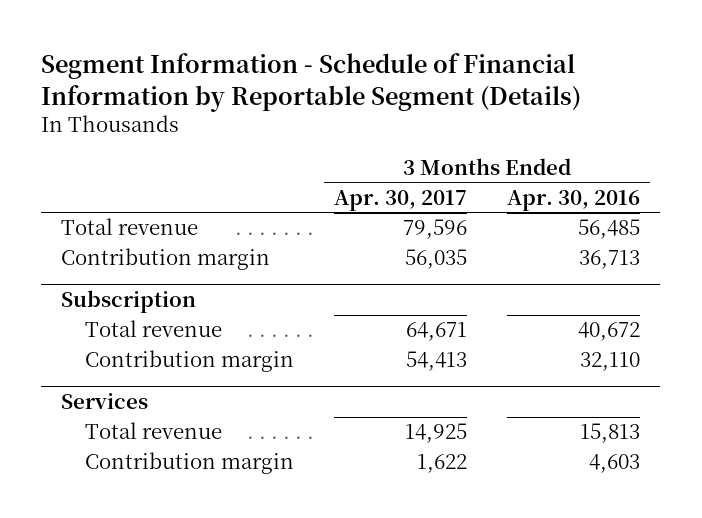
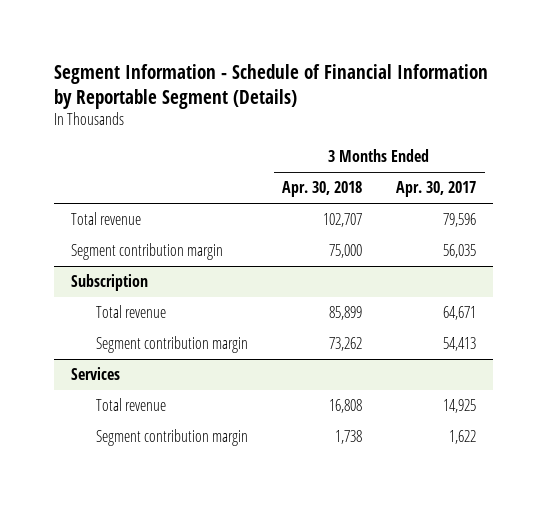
- | 3 Months Ended Apr. 30, 2017 | 3 Months Ended Apr. 30, 2016
+ | 3 Months Ended Apr. 30, 2018 | 3 Months Ended Apr. 30, 2017
- Contribution margin | 56,035 | 36,713
+ Segment contribution margin | 75,000 | 56,035
@ Subscription
- Contribution margin | 54,413 | 32,110
+ Segment contribution margin | 73,262 | 54,413
@ Services
- Contribution margin | 1,622 | 4,603
+ Segment contribution margin | 1,738 | 1,622

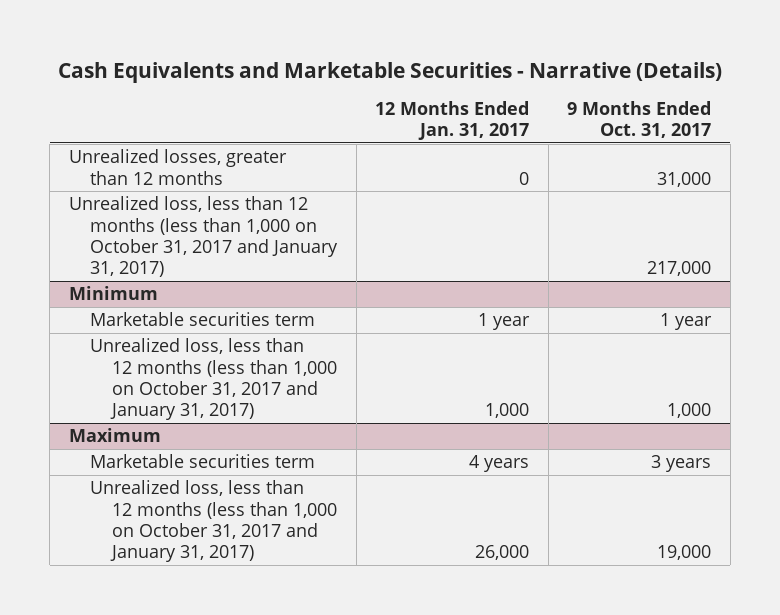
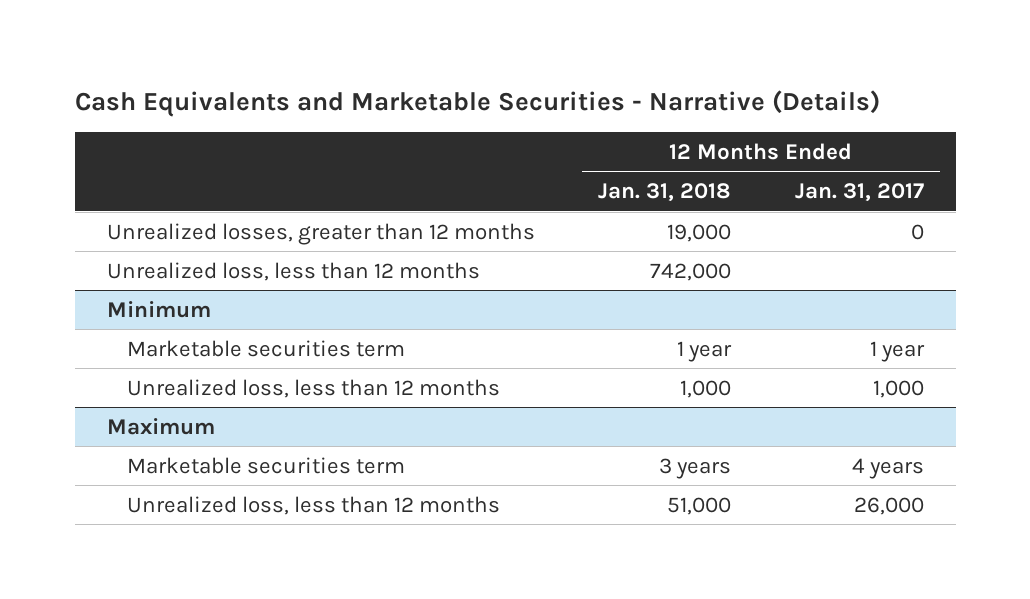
- | 12 Months Ended Jan. 31, 2017 | 9 Months Ended Oct. 31, 2017
+ | 12 Months Ended Jan. 31, 2018 | 12 Months Ended Jan. 31, 2017
- Unrealized loss, less than 12 months (less than 1,000 on October 31, 2017 and January 31, 2017) | | 217,000
+ Unrealized loss, less than 12 months | 742,000 |
@ Minimum
- Unrealized loss, less than 12 months (less than 1,000 on October 31, 2017 and January 31, 2017) | 1,000 | 1,000
+ Unrealized loss, less than 12 months | 1,000 | 1,000
@ Maximum
- Unrealized loss, less than 12 months (less than 1,000 on October 31, 2017 and January 31, 2017) | 26,000 | 19,000
+ Unrealized loss, less than 12 months | 51,000 | 26,000

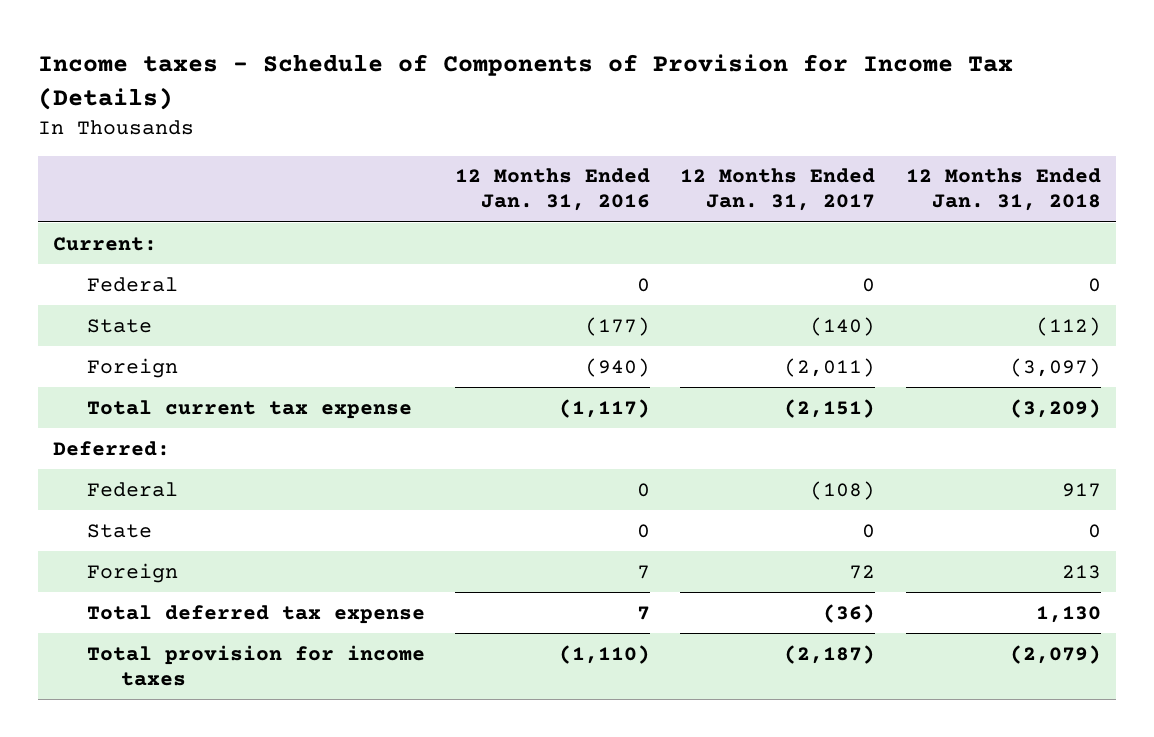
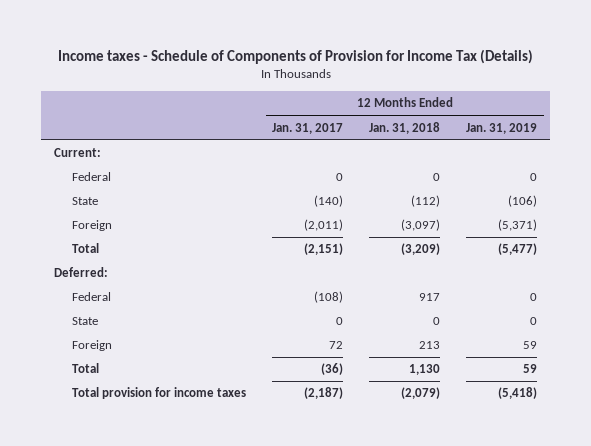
- | 12 Months Ended Jan. 31, 2016 | 12 Months Ended Jan. 31, 2017 | 12 Months Ended Jan. 31, 2018
+ | 12 Months Ended Jan. 31, 2017 | 12 Months Ended Jan. 31, 2018 | 12 Months Ended Jan. 31, 2019
- Total current tax expense | (1,117) | (2,151) | (3,209)
+ Total | (2,151) | (3,209) | (5,477)
- Total deferred tax expense | 7 | (36) | 1,130
+ Total | (36) | 1,130 | 59

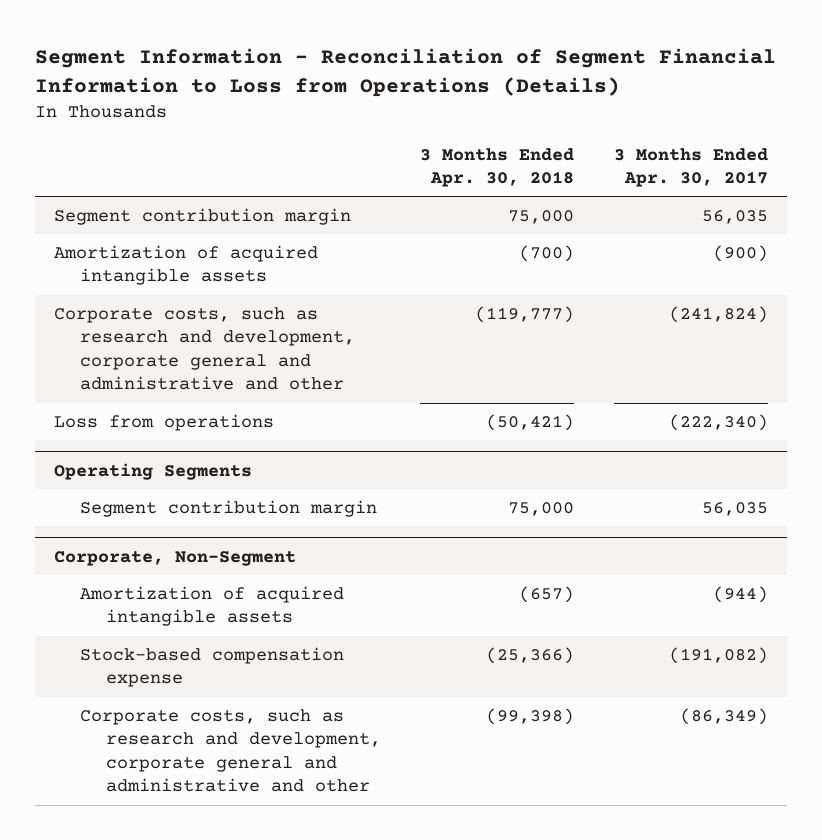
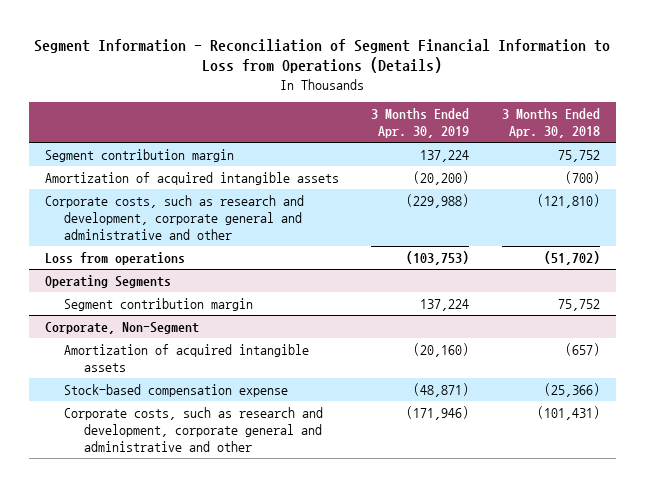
- | 3 Months Ended Apr. 30, 2018 | 3 Months Ended Apr. 30, 2017
+ | 3 Months Ended Apr. 30, 2019 | 3 Months Ended Apr. 30, 2018
- Segment contribution margin | 75,000 | 56,035
+ Segment contribution margin | 137,224 | 75,752
- Corporate costs, such as research and development, corporate general and administrative and other | (119,777) | (241,824)
- Loss from operations | (50,421) | (222,340)
+ Corporate costs, such as research and development, corporate general and administrative and other | (229,988) | (121,810)
+ Loss from operations | (103,753) | (51,702)
@ Operating Segments
- Segment contribution margin | 75,000 | 56,035
+ Segment contribution margin | 137,224 | 75,752
@ Corporate, Non-Segment
- Corporate costs, such as research and development, corporate general and administrative and other | (99,398) | (86,349)
+ Corporate costs, such as research and development, corporate general and administrative and other | (171,946) | (101,431)

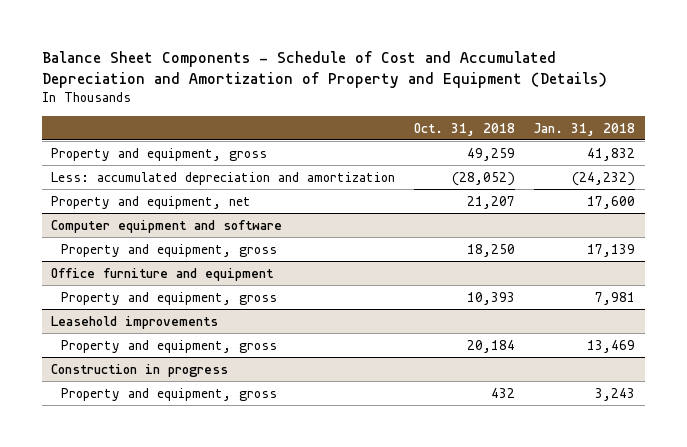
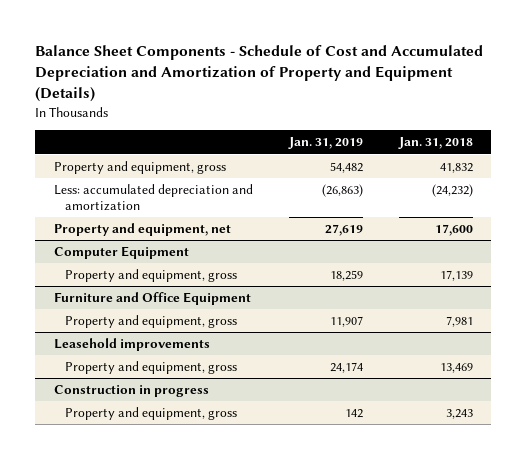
- | Oct. 31, 2018 | Jan. 31, 2018
+ | Jan. 31, 2019 | Jan. 31, 2018
- Computer equipment and software
+ Computer Equipment
- Office furniture and equipment
+ Furniture and Office Equipment

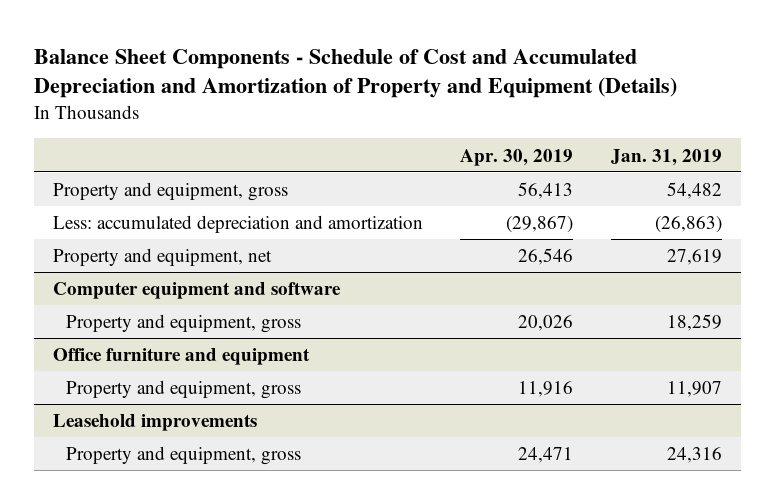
- | Jan. 31, 2019 | Jan. 31, 2018
+ | Apr. 30, 2019 | Jan. 31, 2019
- Computer Equipment
+ Computer equipment and software
- Furniture and Office Equipment
+ Office furniture and equipment
@ Leasehold improvements
- Property and equipment, gross | 24,174 | 13,469
- Construction in progress
- Property and equipment, gross | 142 | 3,243
@ Leasehold improvements
+ Property and equipment, gross | 24,471 | 24,316

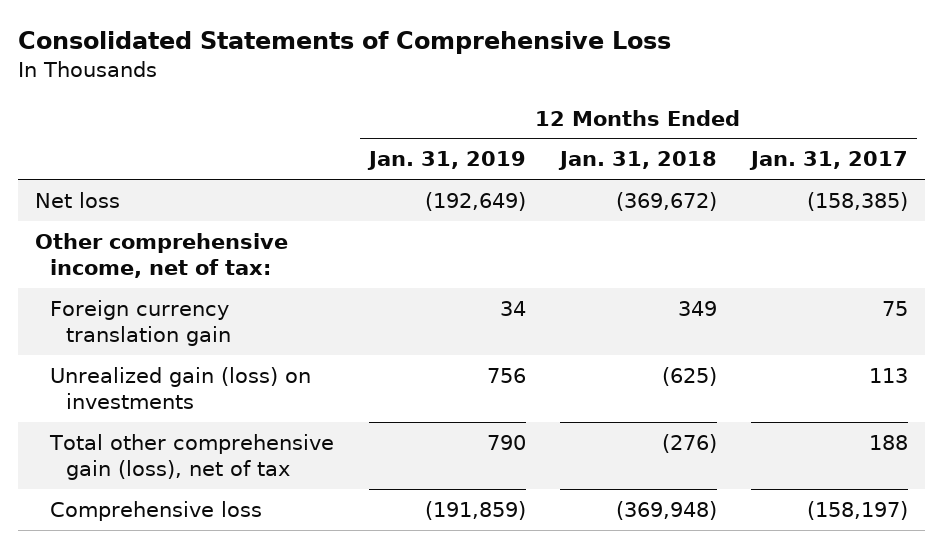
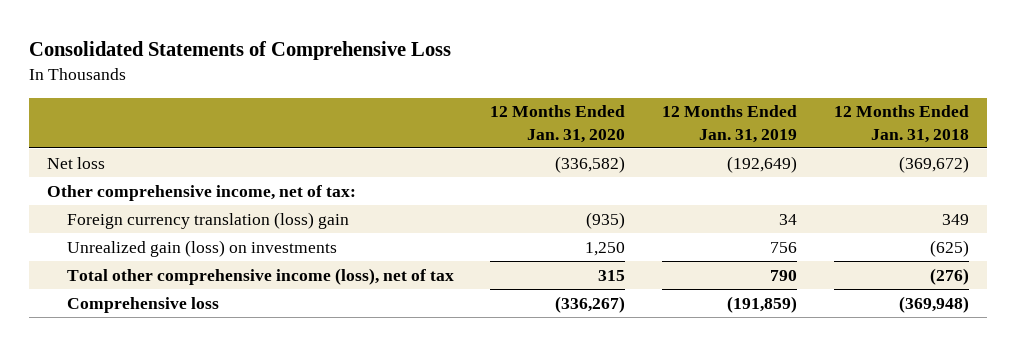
- | 12 Months Ended Jan. 31, 2019 | 12 Months Ended Jan. 31, 2018 | 12 Months Ended Jan. 31, 2017
+ | 12 Months Ended Jan. 31, 2020 | 12 Months Ended Jan. 31, 2019 | 12 Months Ended Jan. 31, 2018
- Foreign currency translation gain | 34 | 349 | 75
+ Foreign currency translation (loss) gain | (935) | 34 | 349
- Total other comprehensive gain (loss), net of tax | 790 | (276) | 188
+ Total other comprehensive income (loss), net of tax | 315 | 790 | (276)

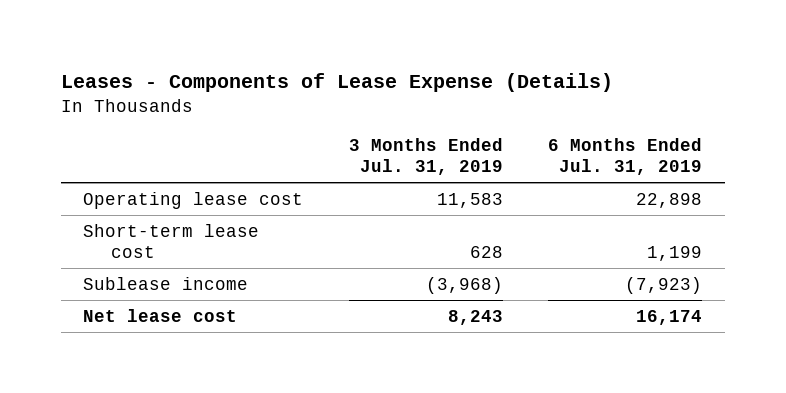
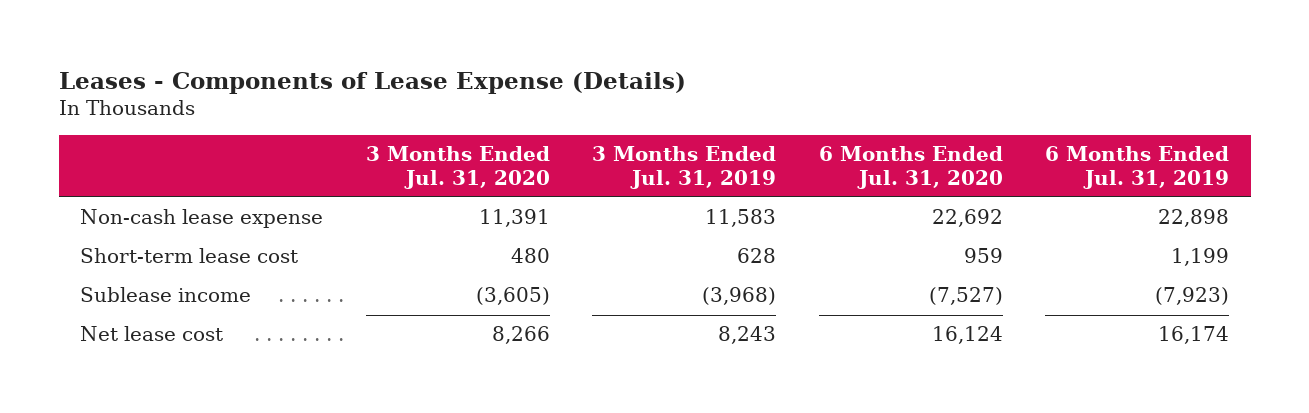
- | 3 Months Ended Jul. 31, 2019 | 6 Months Ended Jul. 31, 2019
+ | 3 Months Ended Jul. 31, 2020 | 3 Months Ended Jul. 31, 2019 | 6 Months Ended Jul. 31, 2020 | 6 Months Ended Jul. 31, 2019
- Operating lease cost | 11,583 | 22,898
+ Non-cash lease expense | 11,391 | 11,583 | 22,692 | 22,898

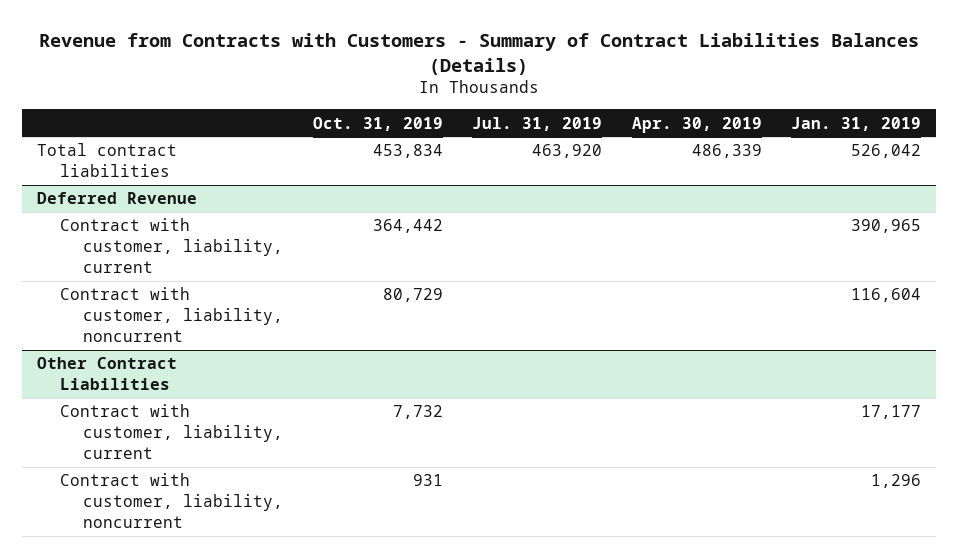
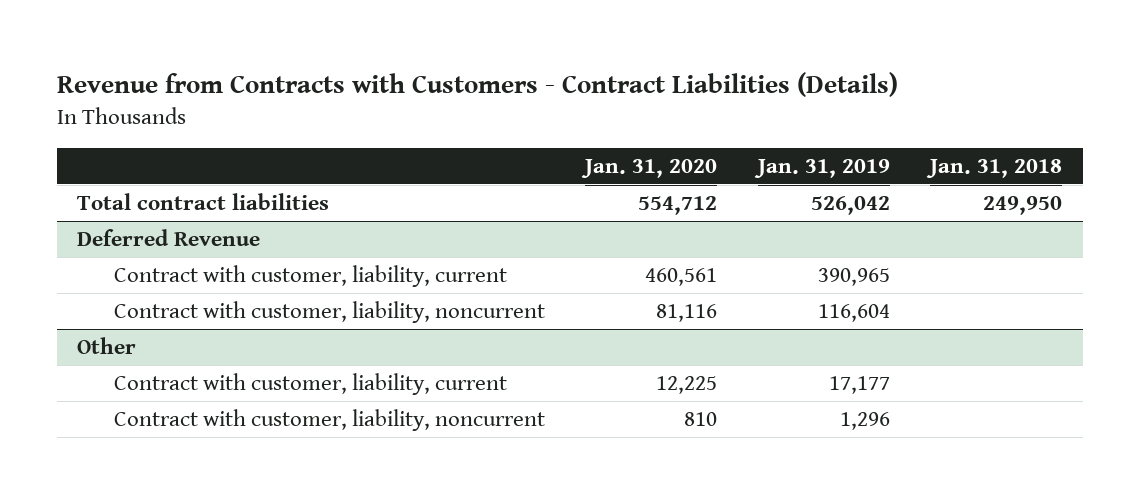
- Revenue from Contracts with Customers - Summary of Contract Liabilities Balances (Details)
+ Revenue from Contracts with Customers - Contract Liabilities (Details)
- | Oct. 31, 2019 | Jul. 31, 2019 | Apr. 30, 2019 | Jan. 31, 2019
+ | Jan. 31, 2020 | Jan. 31, 2019 | Jan. 31, 2018
- Other Contract Liabilities
+ Other

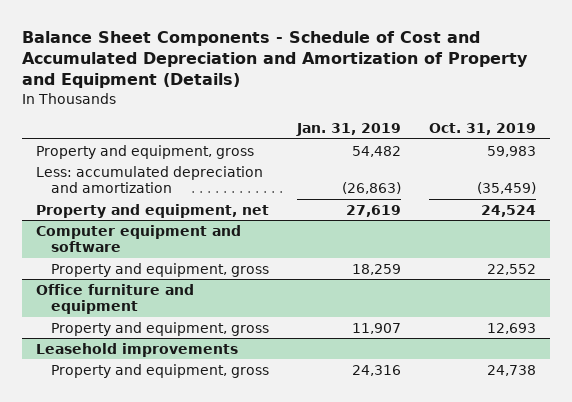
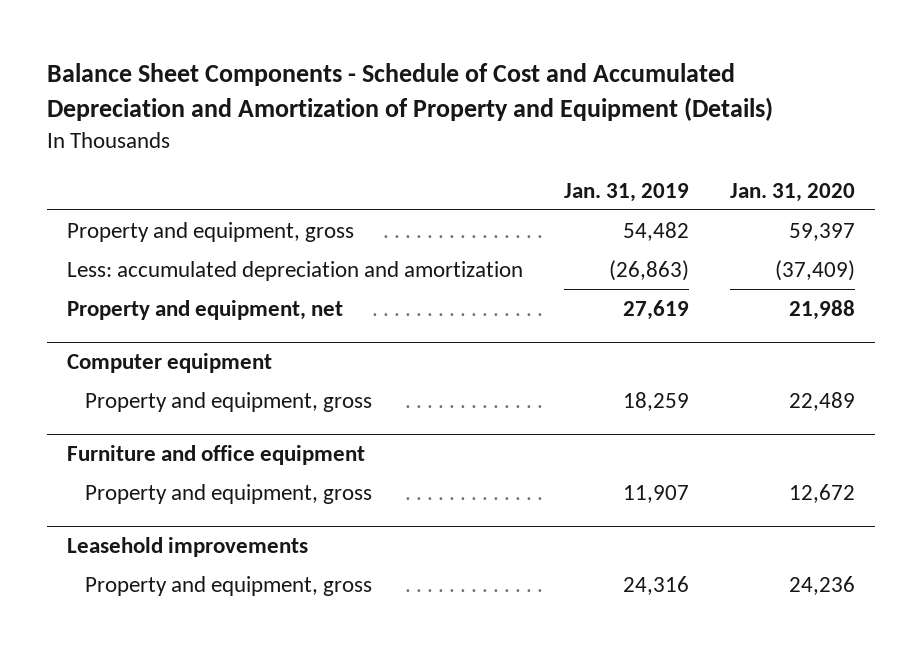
- | Jan. 31, 2019 | Oct. 31, 2019
+ | Jan. 31, 2019 | Jan. 31, 2020
- Computer equipment and software
+ Computer equipment
- Office furniture and equipment
+ Furniture and office equipment

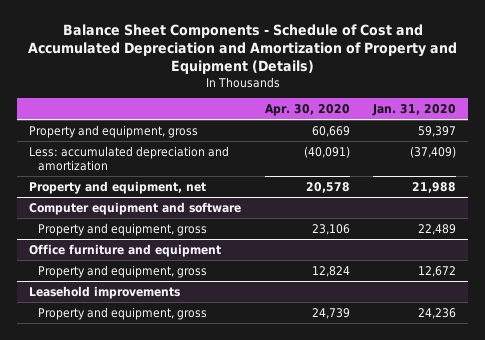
- | Jan. 31, 2019 | Jan. 31, 2020
+ | Apr. 30, 2020 | Jan. 31, 2020
- Computer equipment
+ Computer equipment and software
- Furniture and office equipment
+ Office furniture and equipment

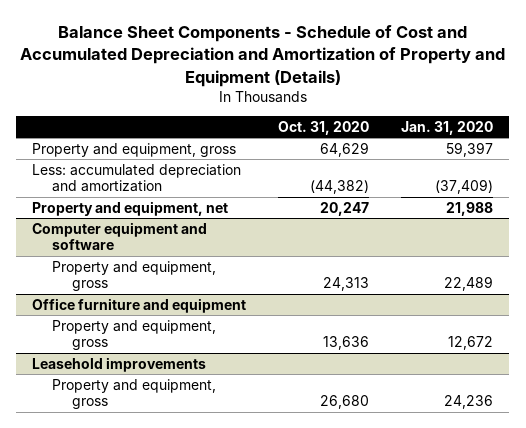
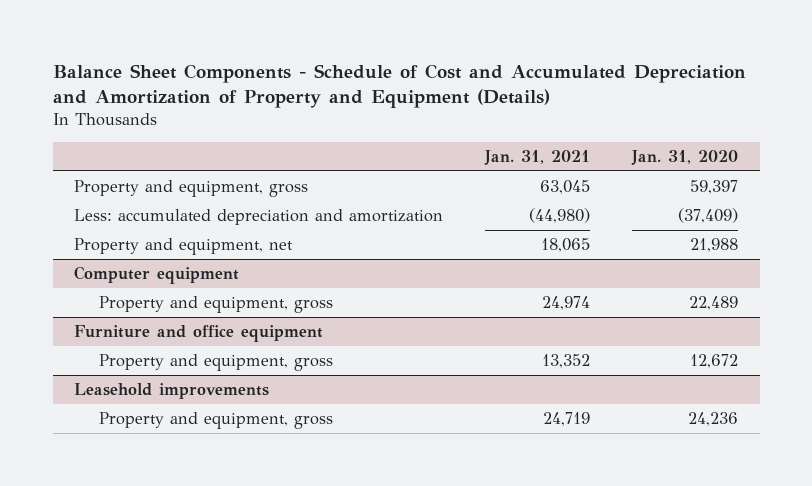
- | Oct. 31, 2020 | Jan. 31, 2020
+ | Jan. 31, 2021 | Jan. 31, 2020
- Computer equipment and software
+ Computer equipment
- Office furniture and equipment
+ Furniture and office equipment

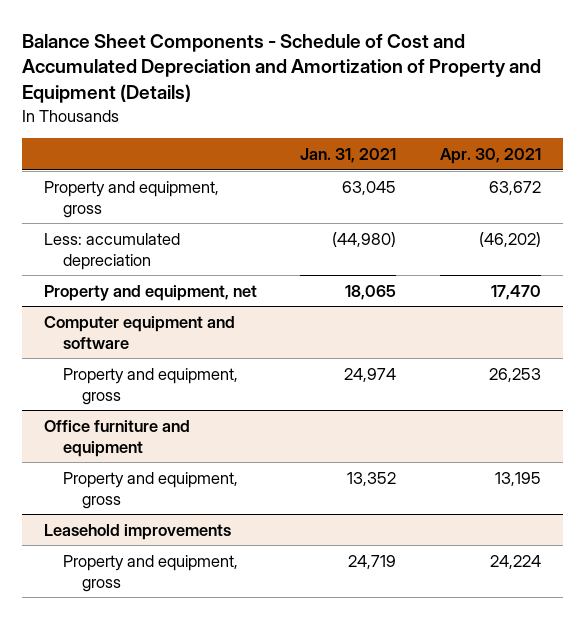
- | Jan. 31, 2021 | Jan. 31, 2020
+ | Jan. 31, 2021 | Apr. 30, 2021
- Less: accumulated depreciation and amortization | (44,980) | (37,409)
+ Less: accumulated depreciation | (44,980) | (46,202)
- Computer equipment
+ Computer equipment and software
- Furniture and office equipment
+ Office furniture and equipment

